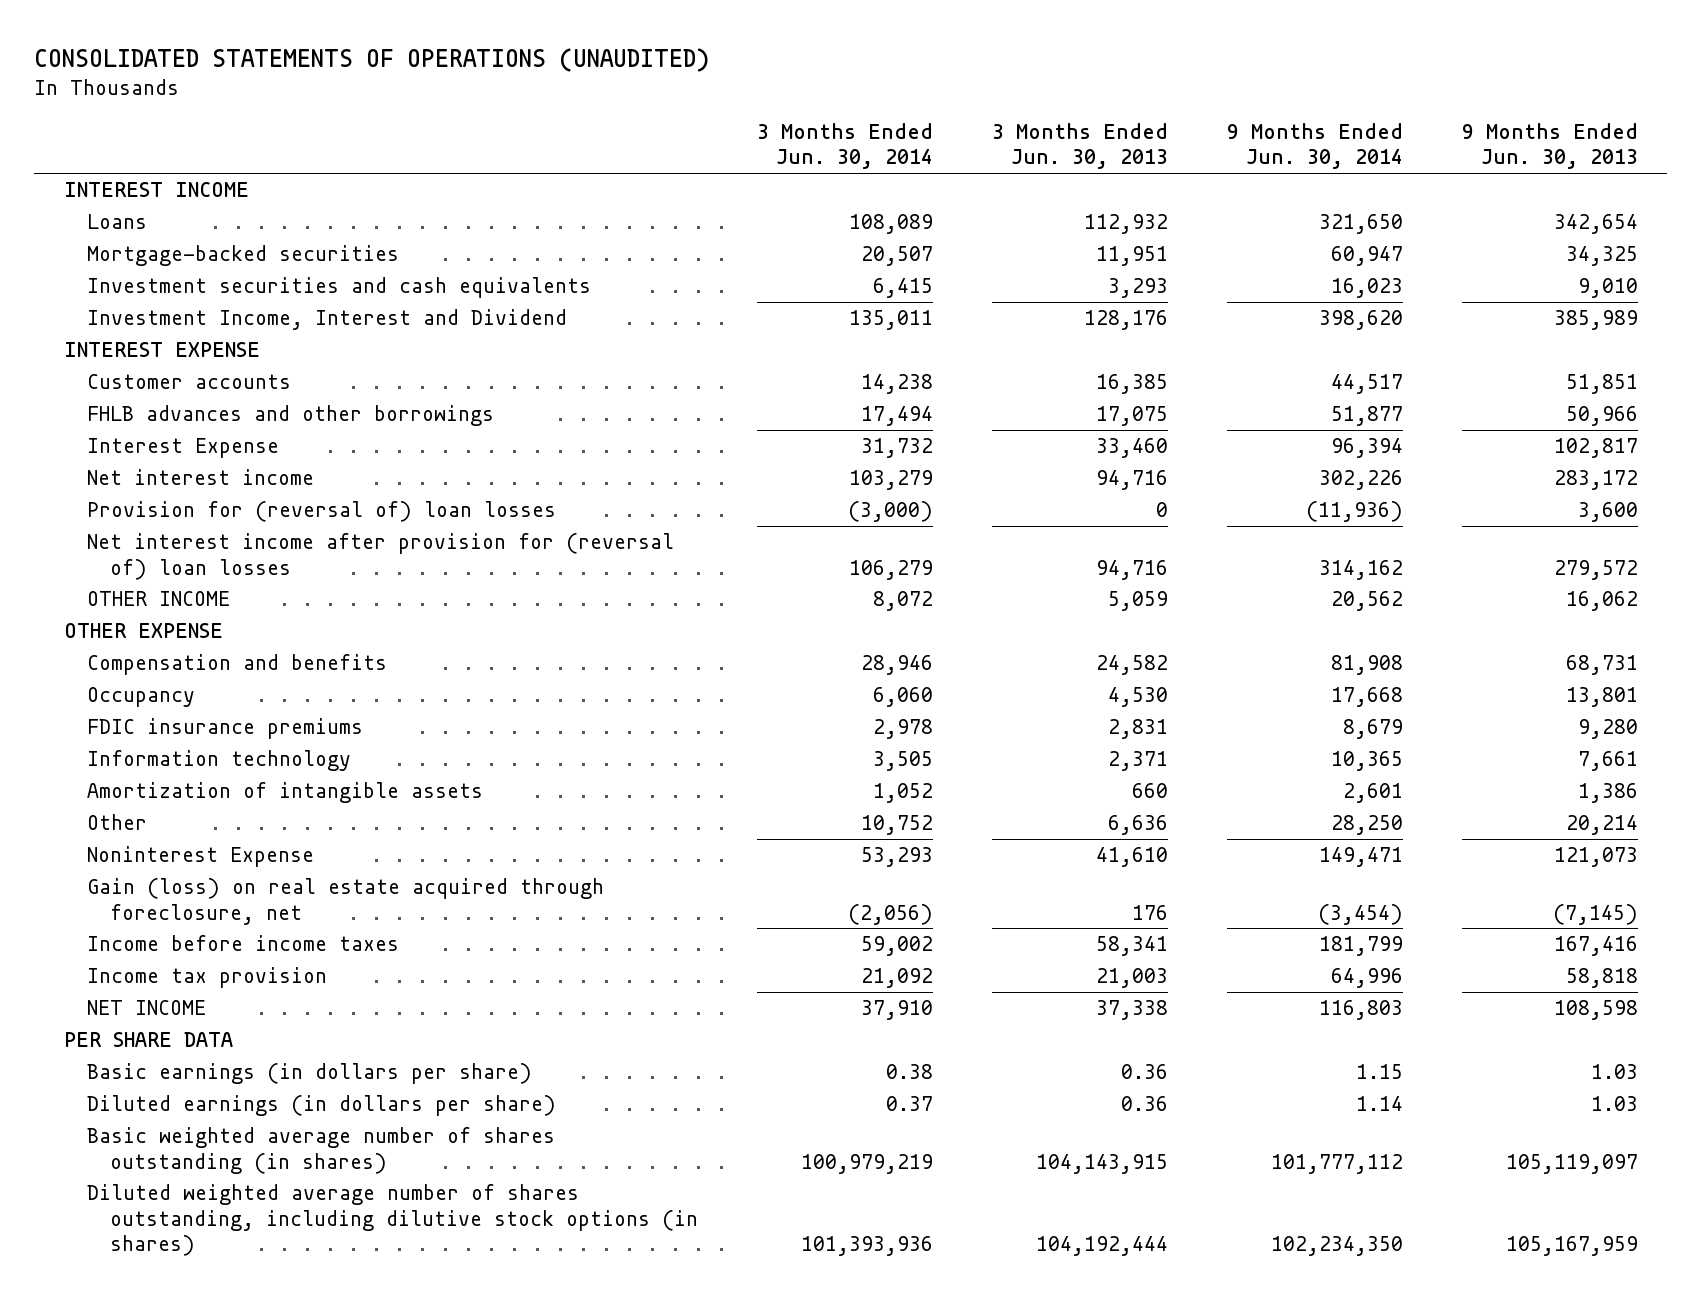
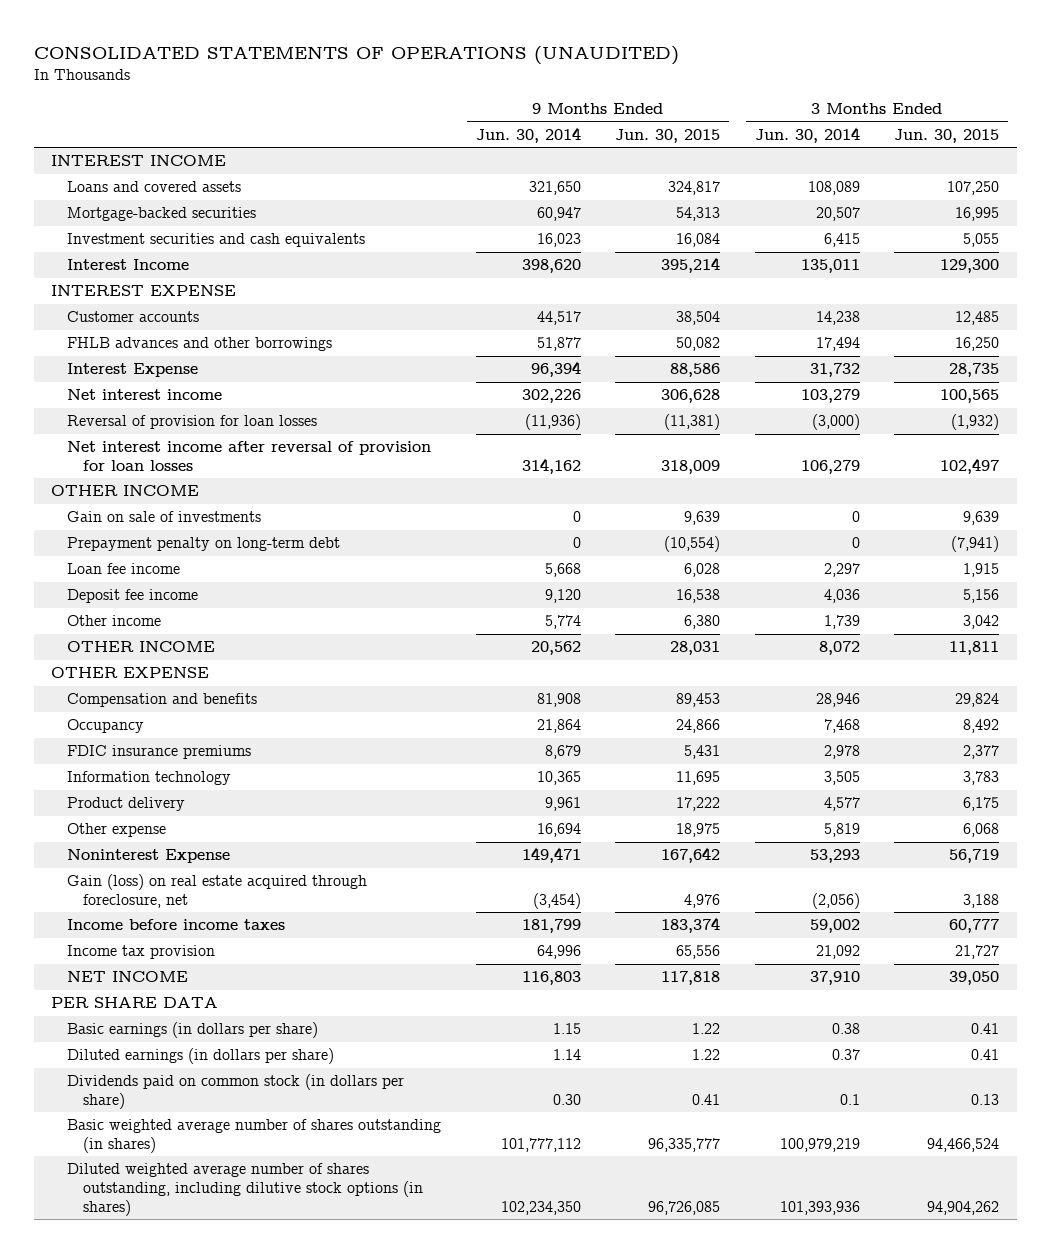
- | 3 Months Ended Jun. 30, 2014 | 3 Months Ended Jun. 30, 2013 | 9 Months Ended Jun. 30, 2014 | 9 Months Ended Jun. 30, 2013
+ | 9 Months Ended Jun. 30, 2014 | 9 Months Ended Jun. 30, 2015 | 3 Months Ended Jun. 30, 2014 | 3 Months Ended Jun. 30, 2015
- Loans | 108,089 | 112,932 | 321,650 | 342,654
+ Loans and covered assets | 321,650 | 324,817 | 108,089 | 107,250
- Investment Income, Interest and Dividend | 135,011 | 128,176 | 398,620 | 385,989
+ Interest Income | 398,620 | 395,214 | 135,011 | 129,300
- Provision for (reversal of) loan losses | (3,000) | 0 | (11,936) | 3,600
- Net interest income after provision for (reversal of) loan losses | 106,279 | 94,716 | 314,162 | 279,572
+ Reversal of provision for loan losses | (11,936) | (11,381) | (3,000) | (1,932)
+ Net interest income after reversal of provision for loan losses | 314,162 | 318,009 | 106,279 | 102,497
+ OTHER INCOME
+ Gain on sale of investments | 0 | 9,639 | 0 | 9,639
+ Prepayment penalty on long-term debt | 0 | (10,554) | 0 | (7,941)
+ Loan fee income | 5,668 | 6,028 | 2,297 | 1,915
+ Deposit fee income | 9,120 | 16,538 | 4,036 | 5,156
+ Other income | 5,774 | 6,380 | 1,739 | 3,042
- Occupancy | 6,060 | 4,530 | 17,668 | 13,801
+ Occupancy | 21,864 | 24,866 | 7,468 | 8,492
- Amortization of intangible assets | 1,052 | 660 | 2,601 | 1,386
- Other | 10,752 | 6,636 | 28,250 | 20,214
+ Product delivery | 9,961 | 17,222 | 4,577 | 6,175
+ Other expense | 16,694 | 18,975 | 5,819 | 6,068
+ Dividends paid on common stock (in dollars per share) | 0.30 | 0.41 | 0.1 | 0.13

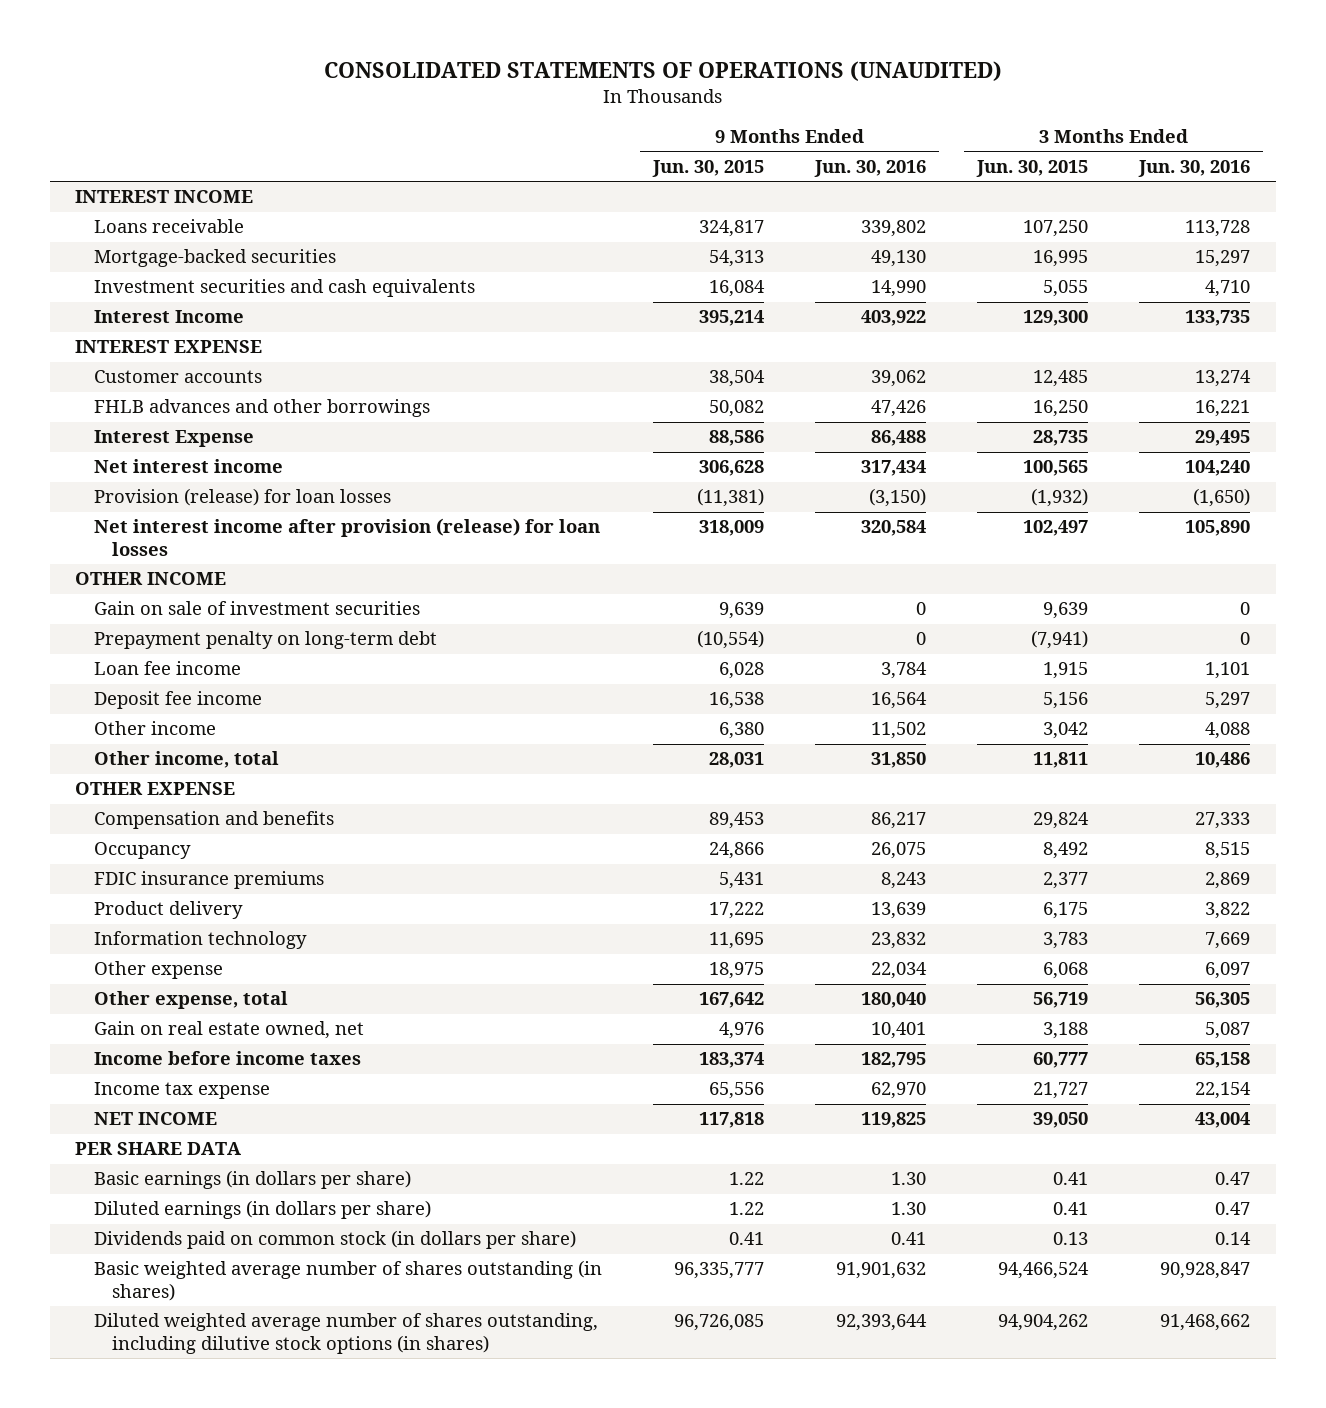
- | 9 Months Ended Jun. 30, 2014 | 9 Months Ended Jun. 30, 2015 | 3 Months Ended Jun. 30, 2014 | 3 Months Ended Jun. 30, 2015
+ | 9 Months Ended Jun. 30, 2015 | 9 Months Ended Jun. 30, 2016 | 3 Months Ended Jun. 30, 2015 | 3 Months Ended Jun. 30, 2016
- Loans and covered assets | 321,650 | 324,817 | 108,089 | 107,250
+ Loans receivable | 324,817 | 339,802 | 107,250 | 113,728
- Reversal of provision for loan losses | (11,936) | (11,381) | (3,000) | (1,932)
- Net interest income after reversal of provision for loan losses | 314,162 | 318,009 | 106,279 | 102,497
+ Provision (release) for loan losses | (11,381) | (3,150) | (1,932) | (1,650)
+ Net interest income after provision (release) for loan losses | 318,009 | 320,584 | 102,497 | 105,890
- Gain on sale of investments | 0 | 9,639 | 0 | 9,639
+ Gain on sale of investment securities | 9,639 | 0 | 9,639 | 0
- OTHER INCOME | 20,562 | 28,031 | 8,072 | 11,811
+ Other income, total | 28,031 | 31,850 | 11,811 | 10,486
moved down: Information technology | 11,695 | 23,832 | 3,783 | 7,669
- Noninterest Expense | 149,471 | 167,642 | 53,293 | 56,719
- Gain (loss) on real estate acquired through foreclosure, net | (3,454) | 4,976 | (2,056) | 3,188
+ Other expense, total | 167,642 | 180,040 | 56,719 | 56,305
+ Gain on real estate owned, net | 4,976 | 10,401 | 3,188 | 5,087
- Income tax provision | 64,996 | 65,556 | 21,092 | 21,727
+ Income tax expense | 65,556 | 62,970 | 21,727 | 22,154

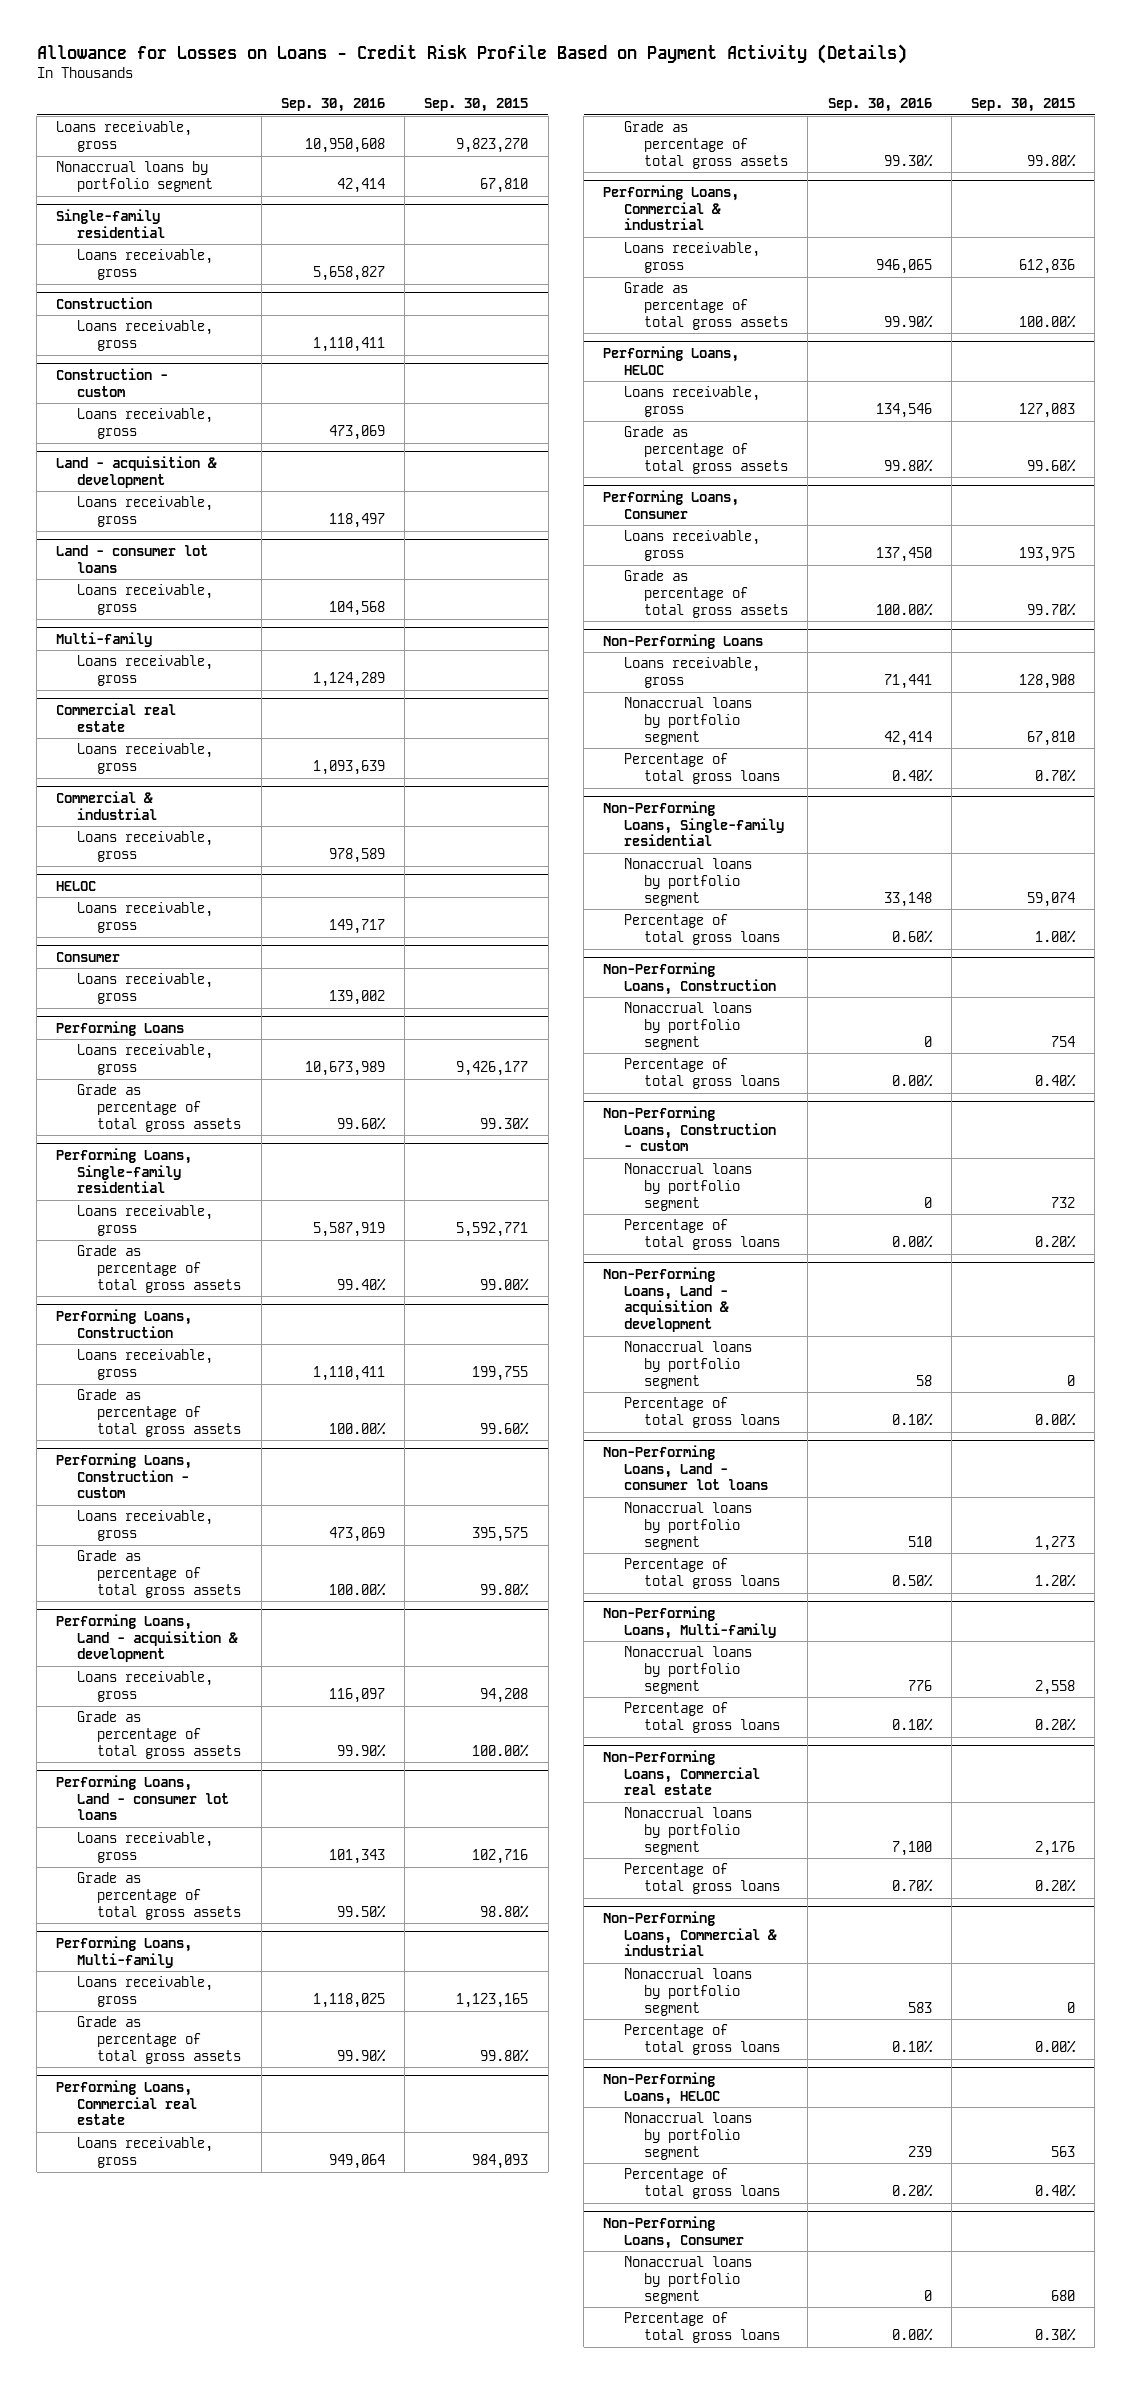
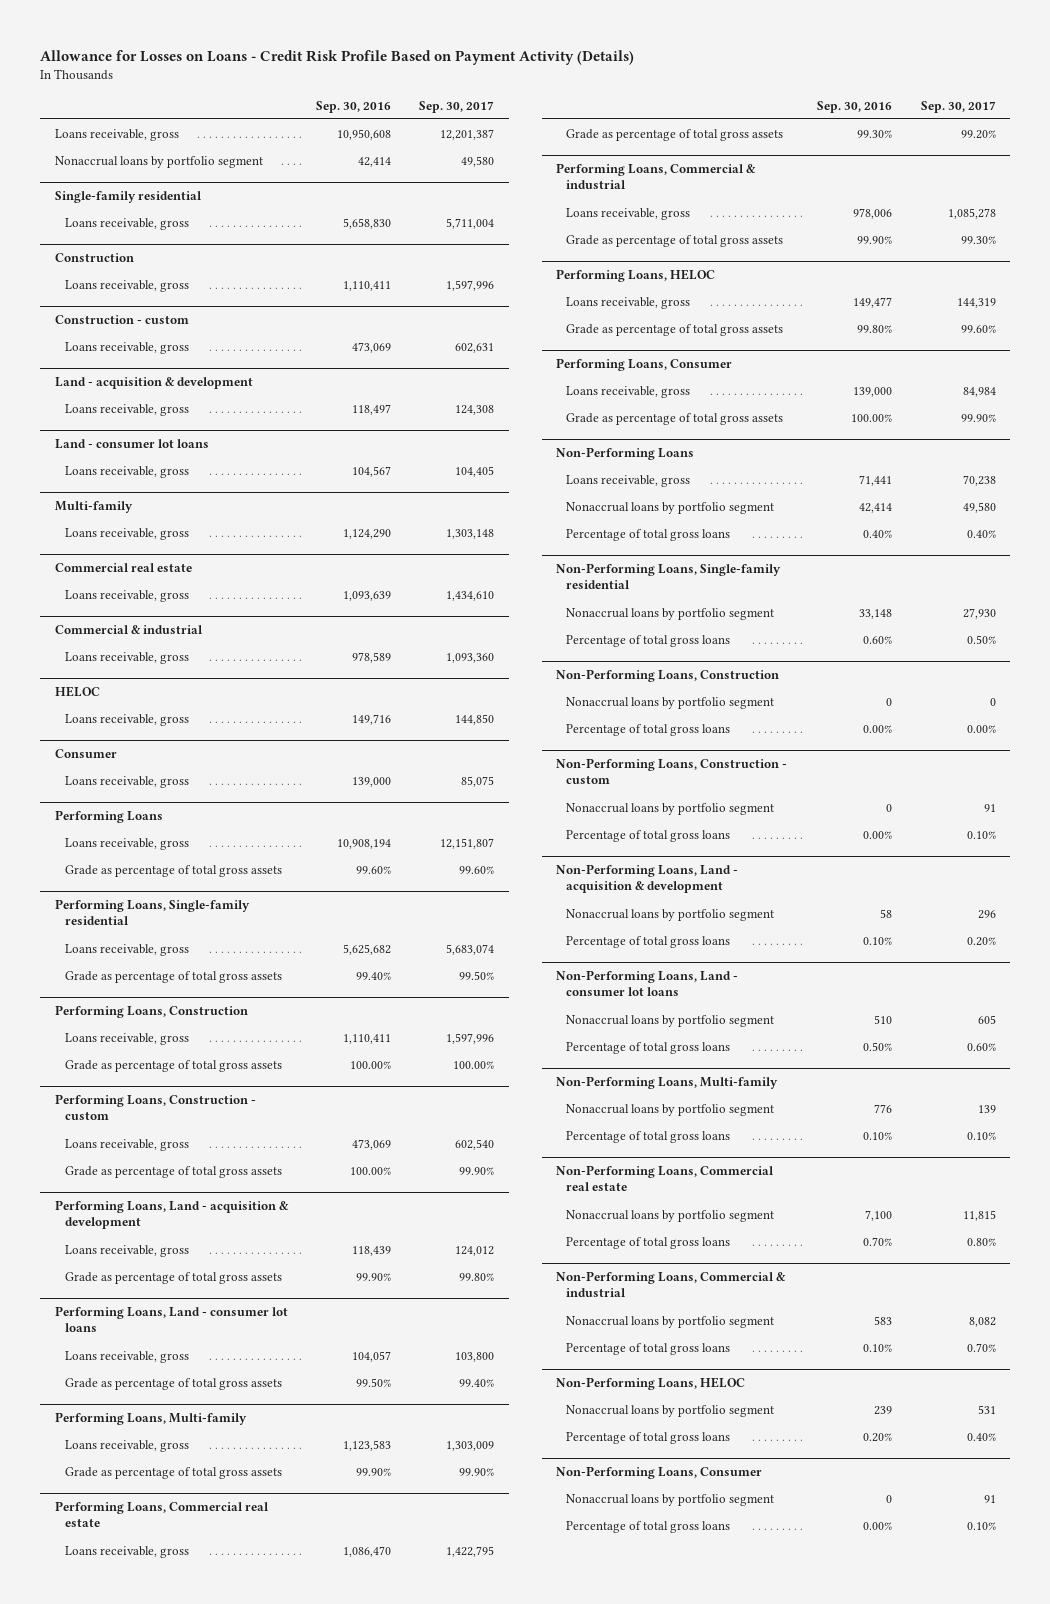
- | Sep. 30, 2016 | Sep. 30, 2015
+ | Sep. 30, 2016 | Sep. 30, 2017
@ Single-family residential
- Loans receivable, gross | 5,658,827 |
+ Loans receivable, gross | 5,658,830 | 5,711,004
@ Land - consumer lot loans
- Loans receivable, gross | 104,568 |
+ Loans receivable, gross | 104,567 | 104,405
@ Multi-family
- Loans receivable, gross | 1,124,289 |
+ Loans receivable, gross | 1,124,290 | 1,303,148
@ HELOC
- Loans receivable, gross | 149,717 |
+ Loans receivable, gross | 149,716 | 144,850
@ Consumer
- Loans receivable, gross | 139,002 |
+ Loans receivable, gross | 139,000 | 85,075
@ Performing Loans
- Loans receivable, gross | 10,673,989 | 9,426,177
+ Loans receivable, gross | 10,908,194 | 12,151,807
@ Performing Loans, Single-family residential
- Loans receivable, gross | 5,587,919 | 5,592,771
+ Loans receivable, gross | 5,625,682 | 5,683,074
@ Performing Loans, Land - acquisition & development
- Loans receivable, gross | 116,097 | 94,208
+ Loans receivable, gross | 118,439 | 124,012
@ Performing Loans, Land - consumer lot loans
- Loans receivable, gross | 101,343 | 102,716
+ Loans receivable, gross | 104,057 | 103,800
@ Performing Loans, Multi-family
- Loans receivable, gross | 1,118,025 | 1,123,165
+ Loans receivable, gross | 1,123,583 | 1,303,009
@ Performing Loans, Commercial real estate
- Loans receivable, gross | 949,064 | 984,093
+ Loans receivable, gross | 1,086,470 | 1,422,795
@ Performing Loans, Commercial & industrial
- Loans receivable, gross | 946,065 | 612,836
+ Loans receivable, gross | 978,006 | 1,085,278
@ Performing Loans, HELOC
- Loans receivable, gross | 134,546 | 127,083
+ Loans receivable, gross | 149,477 | 144,319
@ Performing Loans, Consumer
- Loans receivable, gross | 137,450 | 193,975
+ Loans receivable, gross | 139,000 | 84,984

